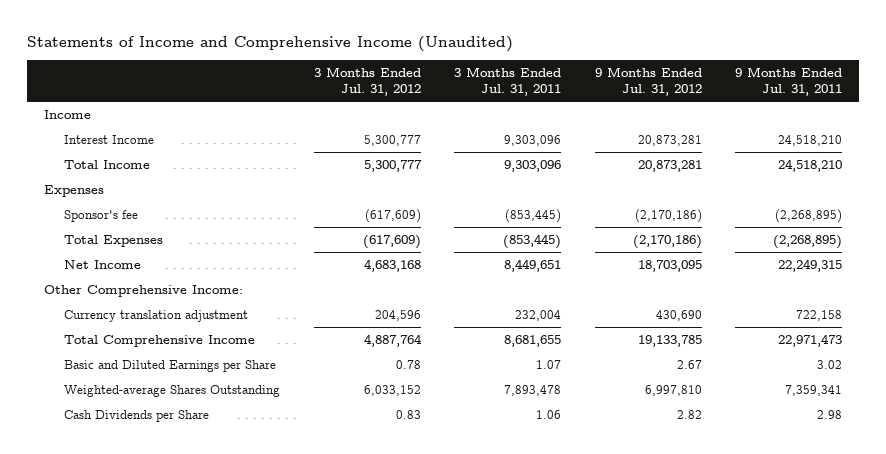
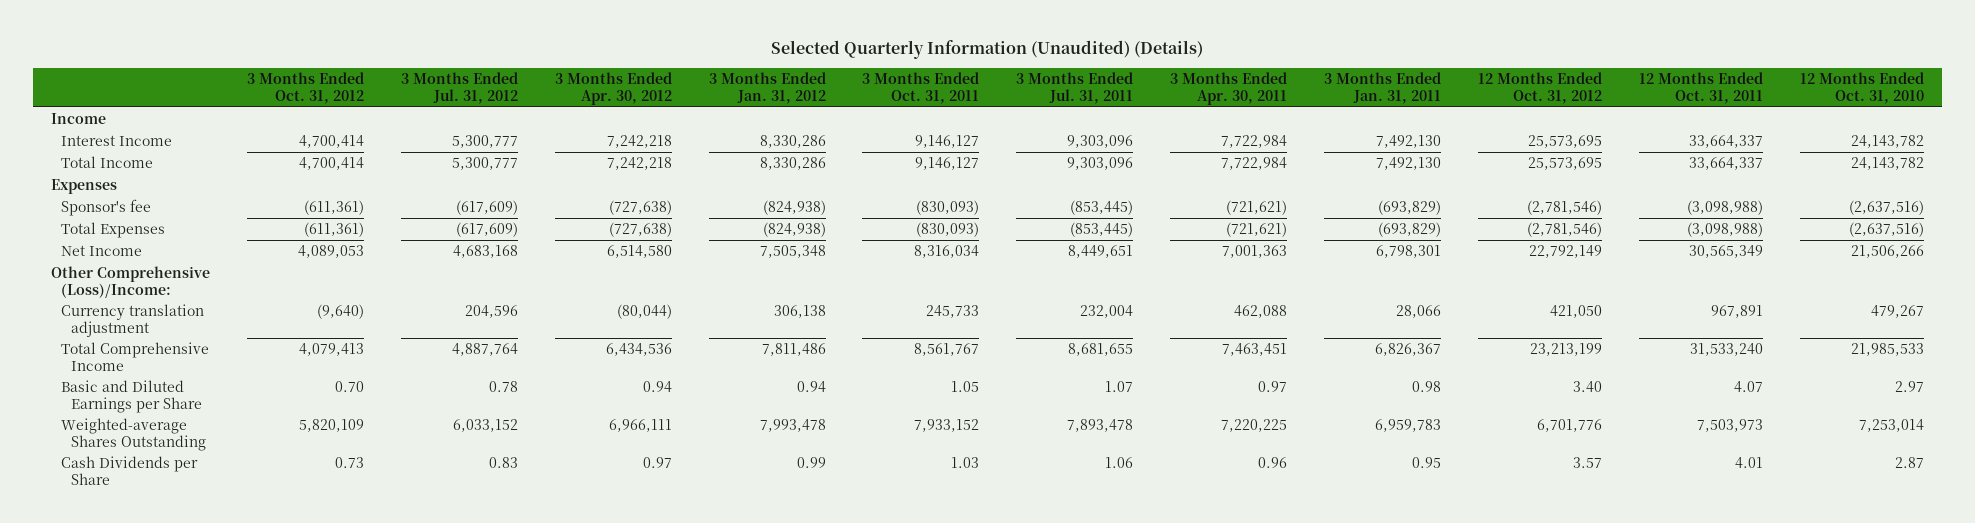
- Statements of Income and Comprehensive Income (Unaudited)
+ Selected Quarterly Information (Unaudited) (Details)
- | 3 Months Ended Jul. 31, 2012 | 3 Months Ended Jul. 31, 2011 | 9 Months Ended Jul. 31, 2012 | 9 Months Ended Jul. 31, 2011
+ | 3 Months Ended Oct. 31, 2012 | 3 Months Ended Jul. 31, 2012 | 3 Months Ended Apr. 30, 2012 | 3 Months Ended Jan. 31, 2012 | 3 Months Ended Oct. 31, 2011 | 3 Months Ended Jul. 31, 2011 | 3 Months Ended Apr. 30, 2011 | 3 Months Ended Jan. 31, 2011 | 12 Months Ended Oct. 31, 2012 | 12 Months Ended Oct. 31, 2011 | 12 Months Ended Oct. 31, 2010
- Other Comprehensive Income:
+ Other Comprehensive (Loss)/Income:

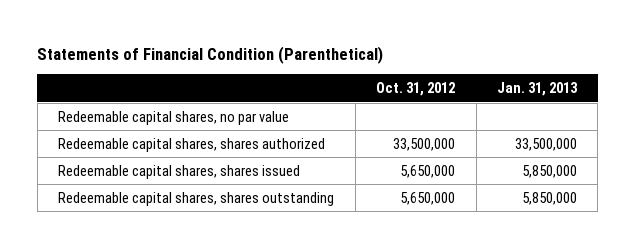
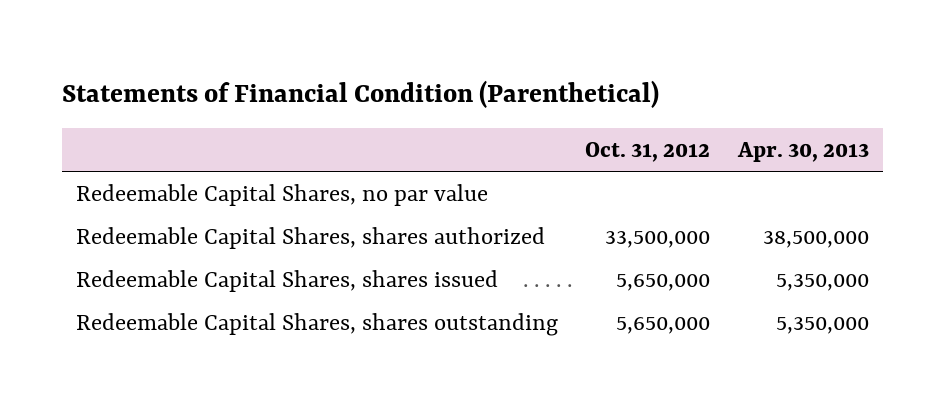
- | Oct. 31, 2012 | Jan. 31, 2013
+ | Oct. 31, 2012 | Apr. 30, 2013
- Redeemable capital shares, no par value
- Redeemable capital shares, shares authorized | 33,500,000 | 33,500,000
- Redeemable capital shares, shares issued | 5,650,000 | 5,850,000
- Redeemable capital shares, shares outstanding | 5,650,000 | 5,850,000
+ Redeemable Capital Shares, no par value
+ Redeemable Capital Shares, shares authorized | 33,500,000 | 38,500,000
+ Redeemable Capital Shares, shares issued | 5,650,000 | 5,350,000
+ Redeemable Capital Shares, shares outstanding | 5,650,000 | 5,350,000

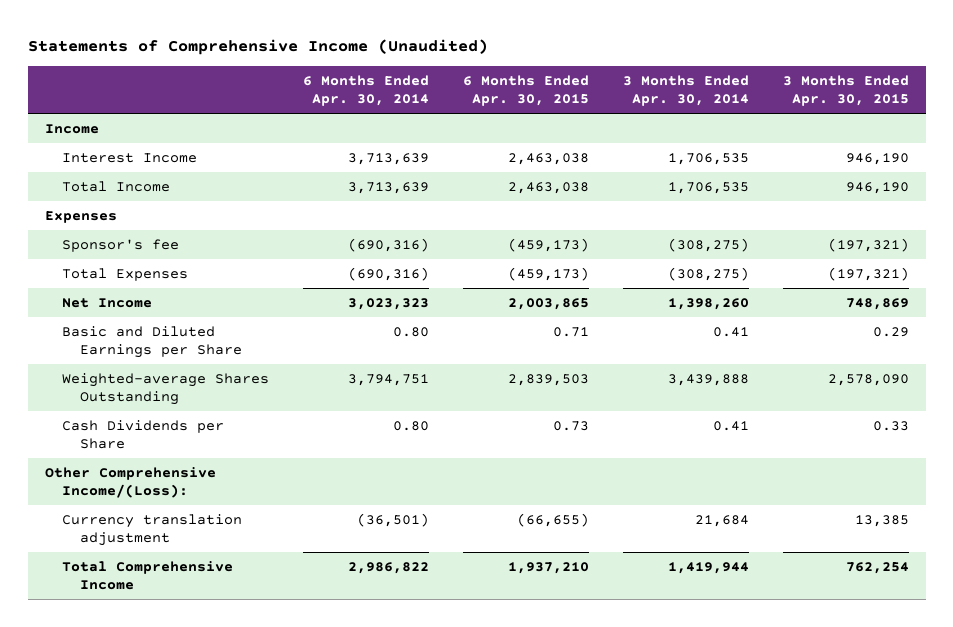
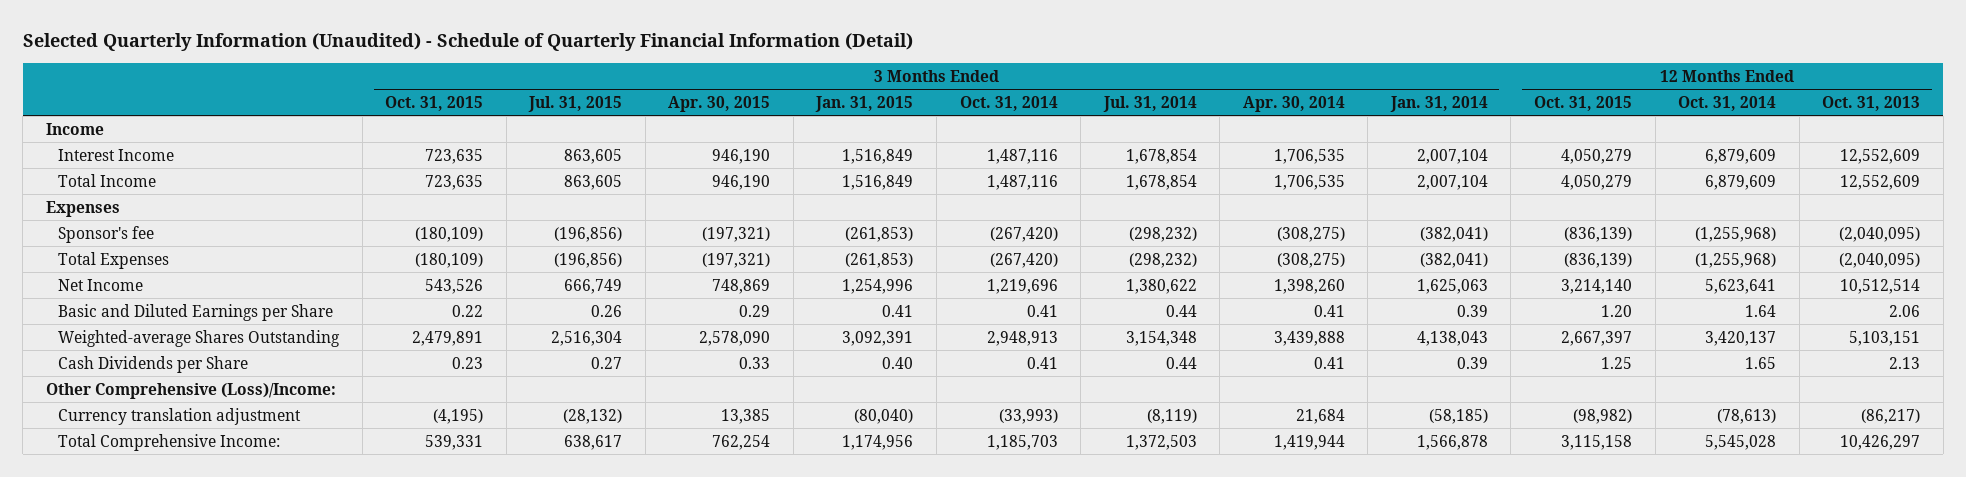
- Statements of Comprehensive Income (Unaudited)
+ Selected Quarterly Information (Unaudited) - Schedule of Quarterly Financial Information (Detail)
- | 6 Months Ended Apr. 30, 2014 | 6 Months Ended Apr. 30, 2015 | 3 Months Ended Apr. 30, 2014 | 3 Months Ended Apr. 30, 2015
+ | 3 Months Ended Oct. 31, 2015 | 3 Months Ended Jul. 31, 2015 | 3 Months Ended Apr. 30, 2015 | 3 Months Ended Jan. 31, 2015 | 3 Months Ended Oct. 31, 2014 | 3 Months Ended Jul. 31, 2014 | 3 Months Ended Apr. 30, 2014 | 3 Months Ended Jan. 31, 2014 | 12 Months Ended Oct. 31, 2015 | 12 Months Ended Oct. 31, 2014 | 12 Months Ended Oct. 31, 2013
- Other Comprehensive Income/(Loss):
+ Other Comprehensive (Loss)/Income:
- Total Comprehensive Income | 2,986,822 | 1,937,210 | 1,419,944 | 762,254
+ Total Comprehensive Income: | 539,331 | 638,617 | 762,254 | 1,174,956 | 1,185,703 | 1,372,503 | 1,419,944 | 1,566,878 | 3,115,158 | 5,545,028 | 10,426,297

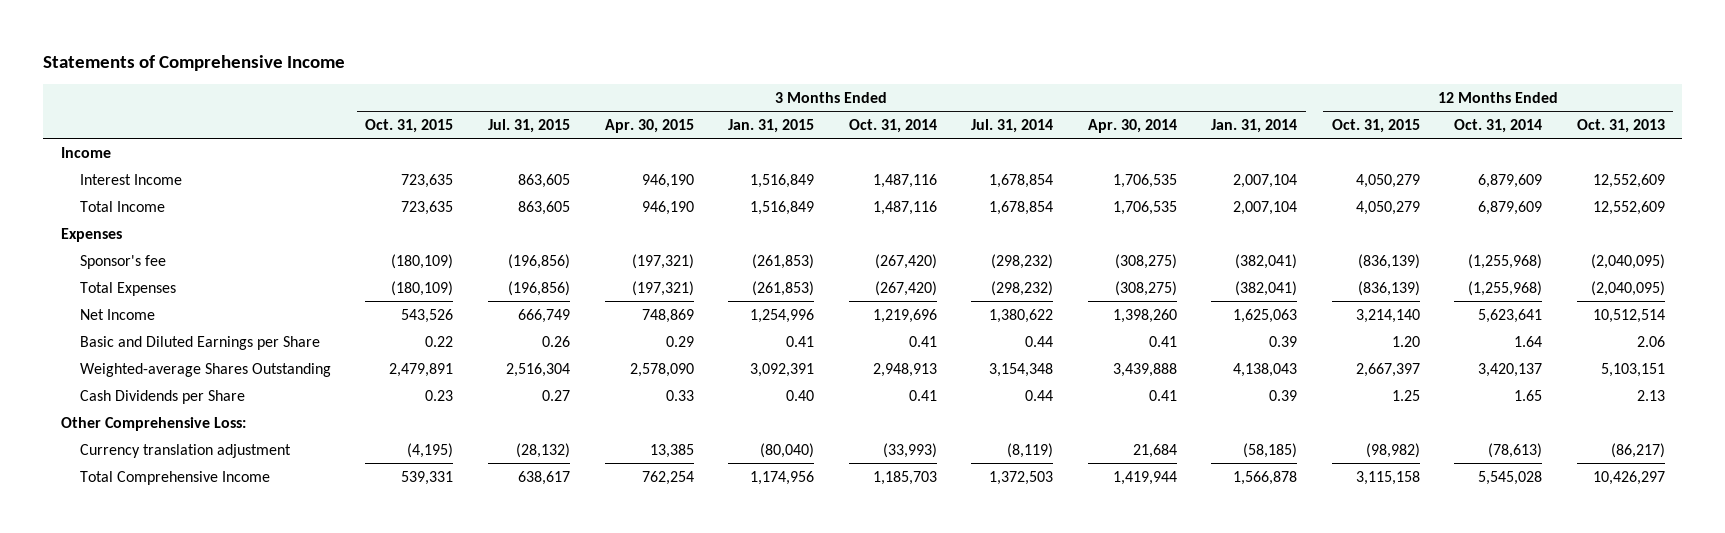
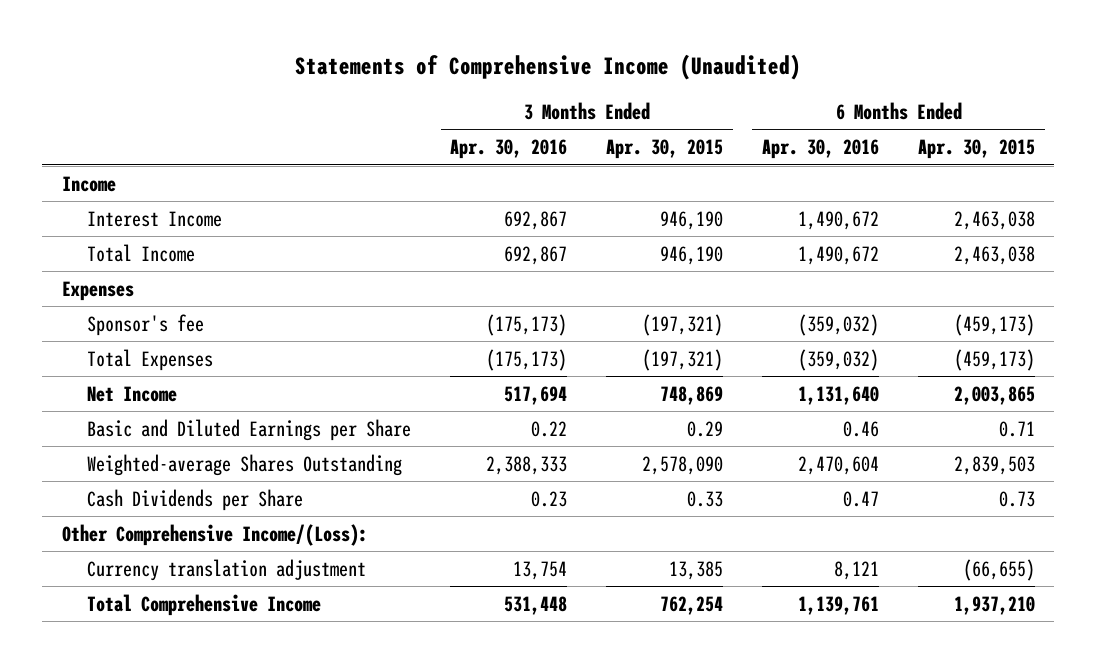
- Statements of Comprehensive Income
+ Statements of Comprehensive Income (Unaudited)
- | 3 Months Ended Oct. 31, 2015 | 3 Months Ended Jul. 31, 2015 | 3 Months Ended Apr. 30, 2015 | 3 Months Ended Jan. 31, 2015 | 3 Months Ended Oct. 31, 2014 | 3 Months Ended Jul. 31, 2014 | 3 Months Ended Apr. 30, 2014 | 3 Months Ended Jan. 31, 2014 | 12 Months Ended Oct. 31, 2015 | 12 Months Ended Oct. 31, 2014 | 12 Months Ended Oct. 31, 2013
+ | 3 Months Ended Apr. 30, 2016 | 3 Months Ended Apr. 30, 2015 | 6 Months Ended Apr. 30, 2016 | 6 Months Ended Apr. 30, 2015
- Other Comprehensive Loss:
+ Other Comprehensive Income/(Loss):

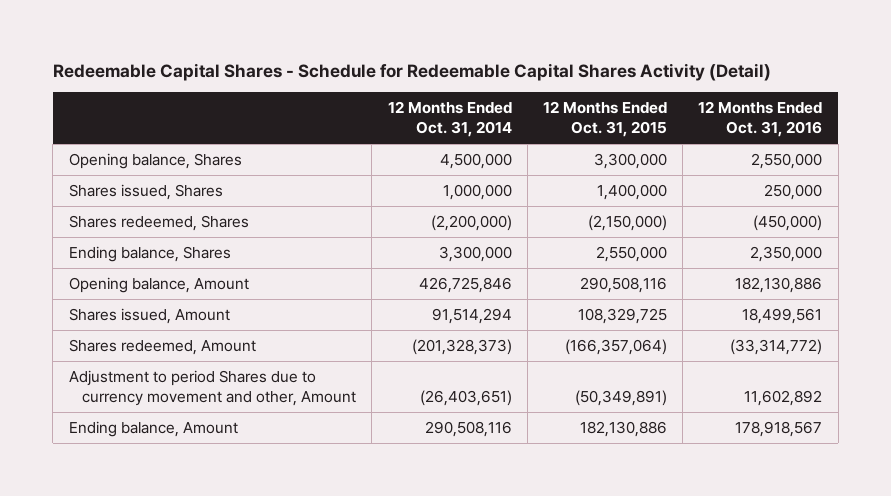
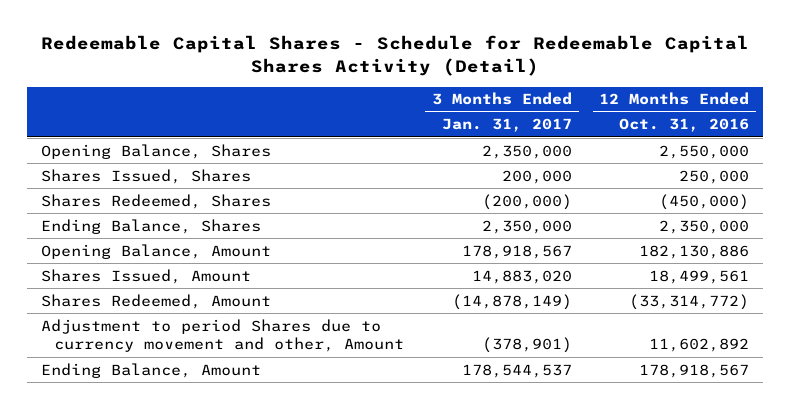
- | 12 Months Ended Oct. 31, 2014 | 12 Months Ended Oct. 31, 2015 | 12 Months Ended Oct. 31, 2016
+ | 3 Months Ended Jan. 31, 2017 | 12 Months Ended Oct. 31, 2016
- Opening balance, Shares | 4,500,000 | 3,300,000 | 2,550,000
- Shares issued, Shares | 1,000,000 | 1,400,000 | 250,000
- Shares redeemed, Shares | (2,200,000) | (2,150,000) | (450,000)
- Ending balance, Shares | 3,300,000 | 2,550,000 | 2,350,000
- Opening balance, Amount | 426,725,846 | 290,508,116 | 182,130,886
- Shares issued, Amount | 91,514,294 | 108,329,725 | 18,499,561
- Shares redeemed, Amount | (201,328,373) | (166,357,064) | (33,314,772)
+ Opening Balance, Shares | 2,350,000 | 2,550,000
+ Shares Issued, Shares | 200,000 | 250,000
+ Shares Redeemed, Shares | (200,000) | (450,000)
+ Ending Balance, Shares | 2,350,000 | 2,350,000
+ Opening Balance, Amount | 178,918,567 | 182,130,886
+ Shares Issued, Amount | 14,883,020 | 18,499,561
+ Shares Redeemed, Amount | (14,878,149) | (33,314,772)
- Ending balance, Amount | 290,508,116 | 182,130,886 | 178,918,567
+ Ending Balance, Amount | 178,544,537 | 178,918,567

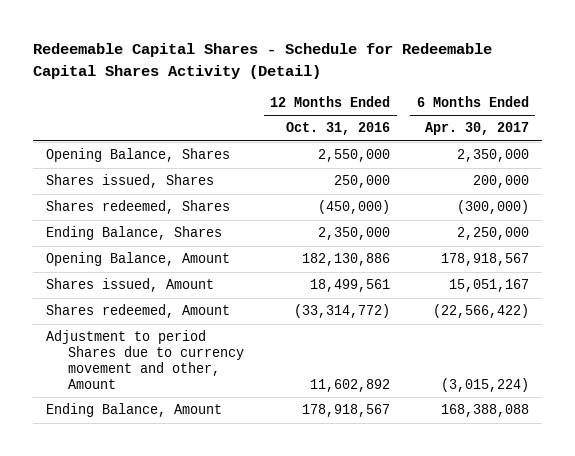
- | 3 Months Ended Jan. 31, 2017 | 12 Months Ended Oct. 31, 2016
+ | 12 Months Ended Oct. 31, 2016 | 6 Months Ended Apr. 30, 2017
- Shares Issued, Shares | 200,000 | 250,000
- Shares Redeemed, Shares | (200,000) | (450,000)
+ Shares issued, Shares | 250,000 | 200,000
+ Shares redeemed, Shares | (450,000) | (300,000)
- Shares Issued, Amount | 14,883,020 | 18,499,561
- Shares Redeemed, Amount | (14,878,149) | (33,314,772)
+ Shares issued, Amount | 18,499,561 | 15,051,167
+ Shares redeemed, Amount | (33,314,772) | (22,566,422)

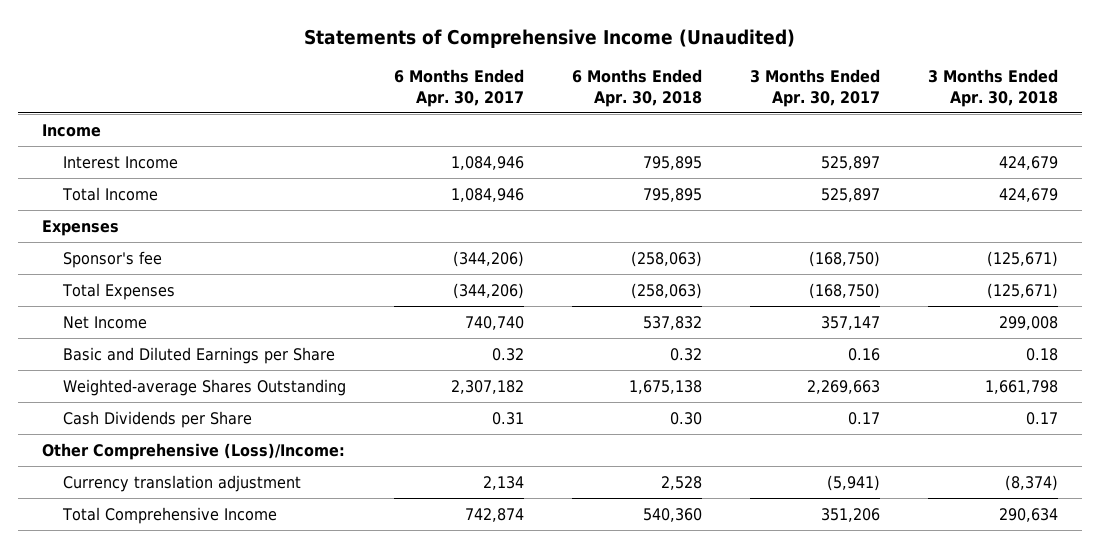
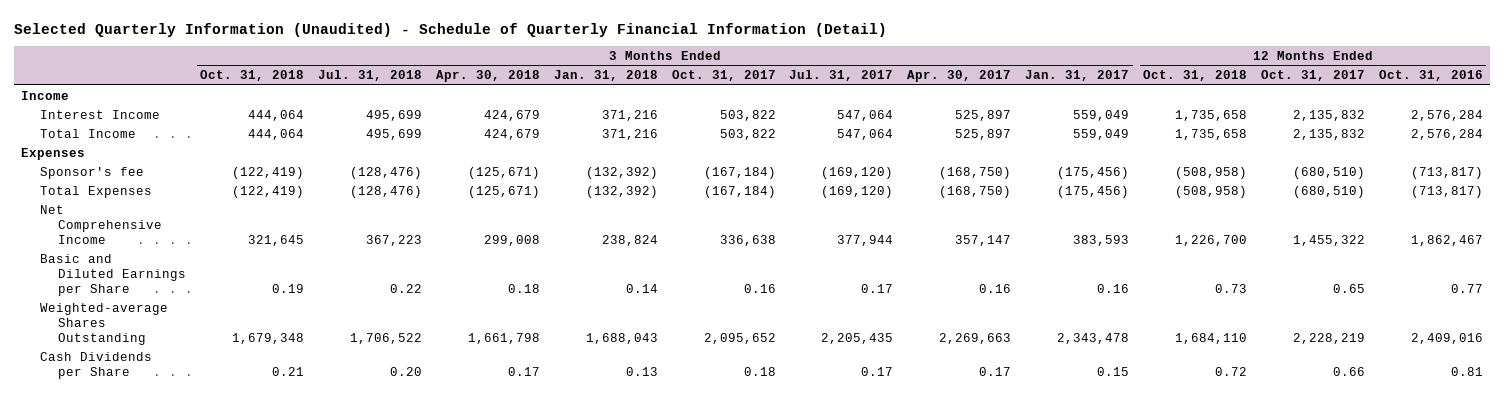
- Statements of Comprehensive Income (Unaudited)
+ Selected Quarterly Information (Unaudited) - Schedule of Quarterly Financial Information (Detail)
- | 6 Months Ended Apr. 30, 2017 | 6 Months Ended Apr. 30, 2018 | 3 Months Ended Apr. 30, 2017 | 3 Months Ended Apr. 30, 2018
+ | 3 Months Ended Oct. 31, 2018 | 3 Months Ended Jul. 31, 2018 | 3 Months Ended Apr. 30, 2018 | 3 Months Ended Jan. 31, 2018 | 3 Months Ended Oct. 31, 2017 | 3 Months Ended Jul. 31, 2017 | 3 Months Ended Apr. 30, 2017 | 3 Months Ended Jan. 31, 2017 | 12 Months Ended Oct. 31, 2018 | 12 Months Ended Oct. 31, 2017 | 12 Months Ended Oct. 31, 2016
- Net Income | 740,740 | 537,832 | 357,147 | 299,008
+ Net Comprehensive Income | 321,645 | 367,223 | 299,008 | 238,824 | 336,638 | 377,944 | 357,147 | 383,593 | 1,226,700 | 1,455,322 | 1,862,467
- Other Comprehensive (Loss)/Income:
- Currency translation adjustment | 2,134 | 2,528 | (5,941) | (8,374)
- Total Comprehensive Income | 742,874 | 540,360 | 351,206 | 290,634

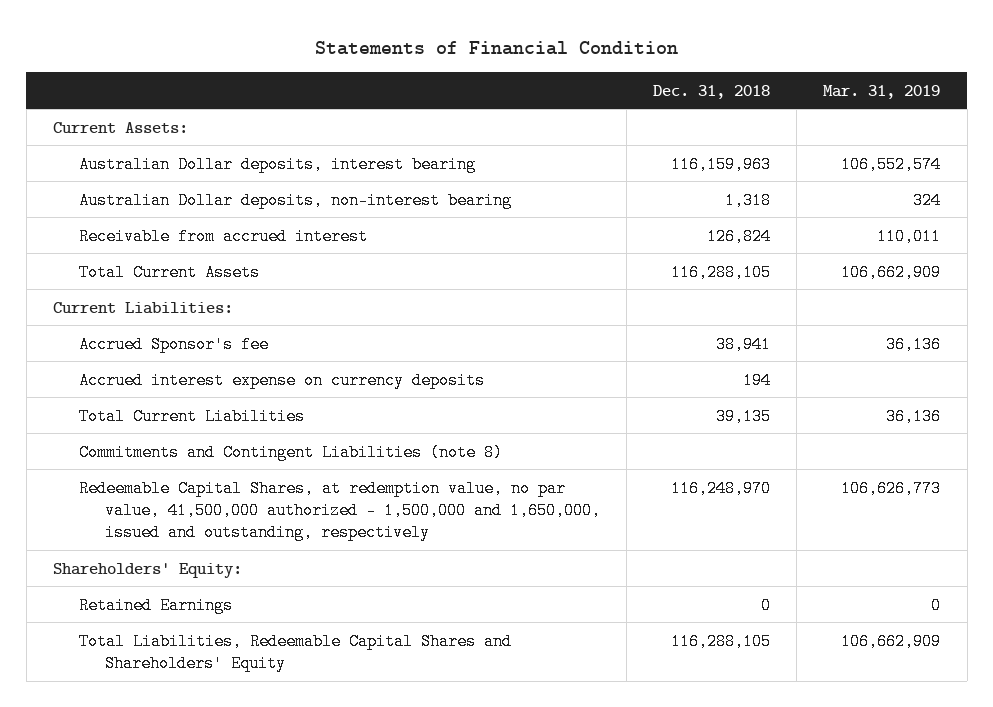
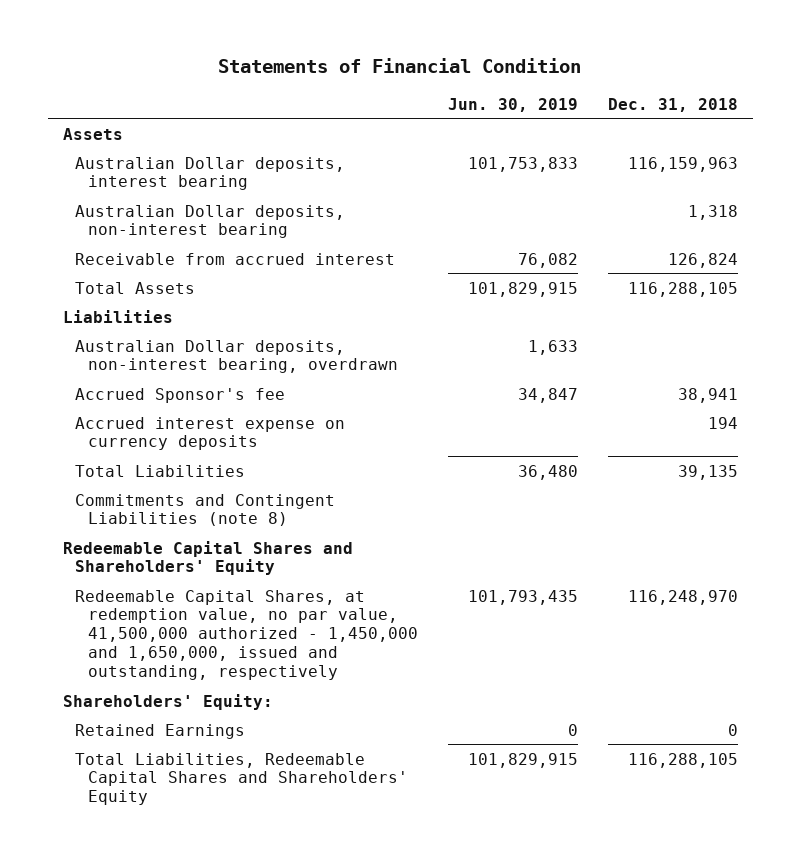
- | Dec. 31, 2018 | Mar. 31, 2019
+ | Jun. 30, 2019 | Dec. 31, 2018
- Current Assets:
+ Assets
- Total Current Assets | 116,288,105 | 106,662,909
- Current Liabilities:
+ Total Assets | 101,829,915 | 116,288,105
+ Liabilities
+ Australian Dollar deposits, non-interest bearing, overdrawn | 1,633 |
- Total Current Liabilities | 39,135 | 36,136
+ Total Liabilities | 36,480 | 39,135
- Redeemable Capital Shares, at redemption value, no par value, 41,500,000 authorized - 1,500,000 and 1,650,000, issued and outstanding, respectively | 116,248,970 | 106,626,773
+ Redeemable Capital Shares and Shareholders' Equity
+ Redeemable Capital Shares, at redemption value, no par value, 41,500,000 authorized - 1,450,000 and 1,650,000, issued and outstanding, respectively | 101,793,435 | 116,248,970

